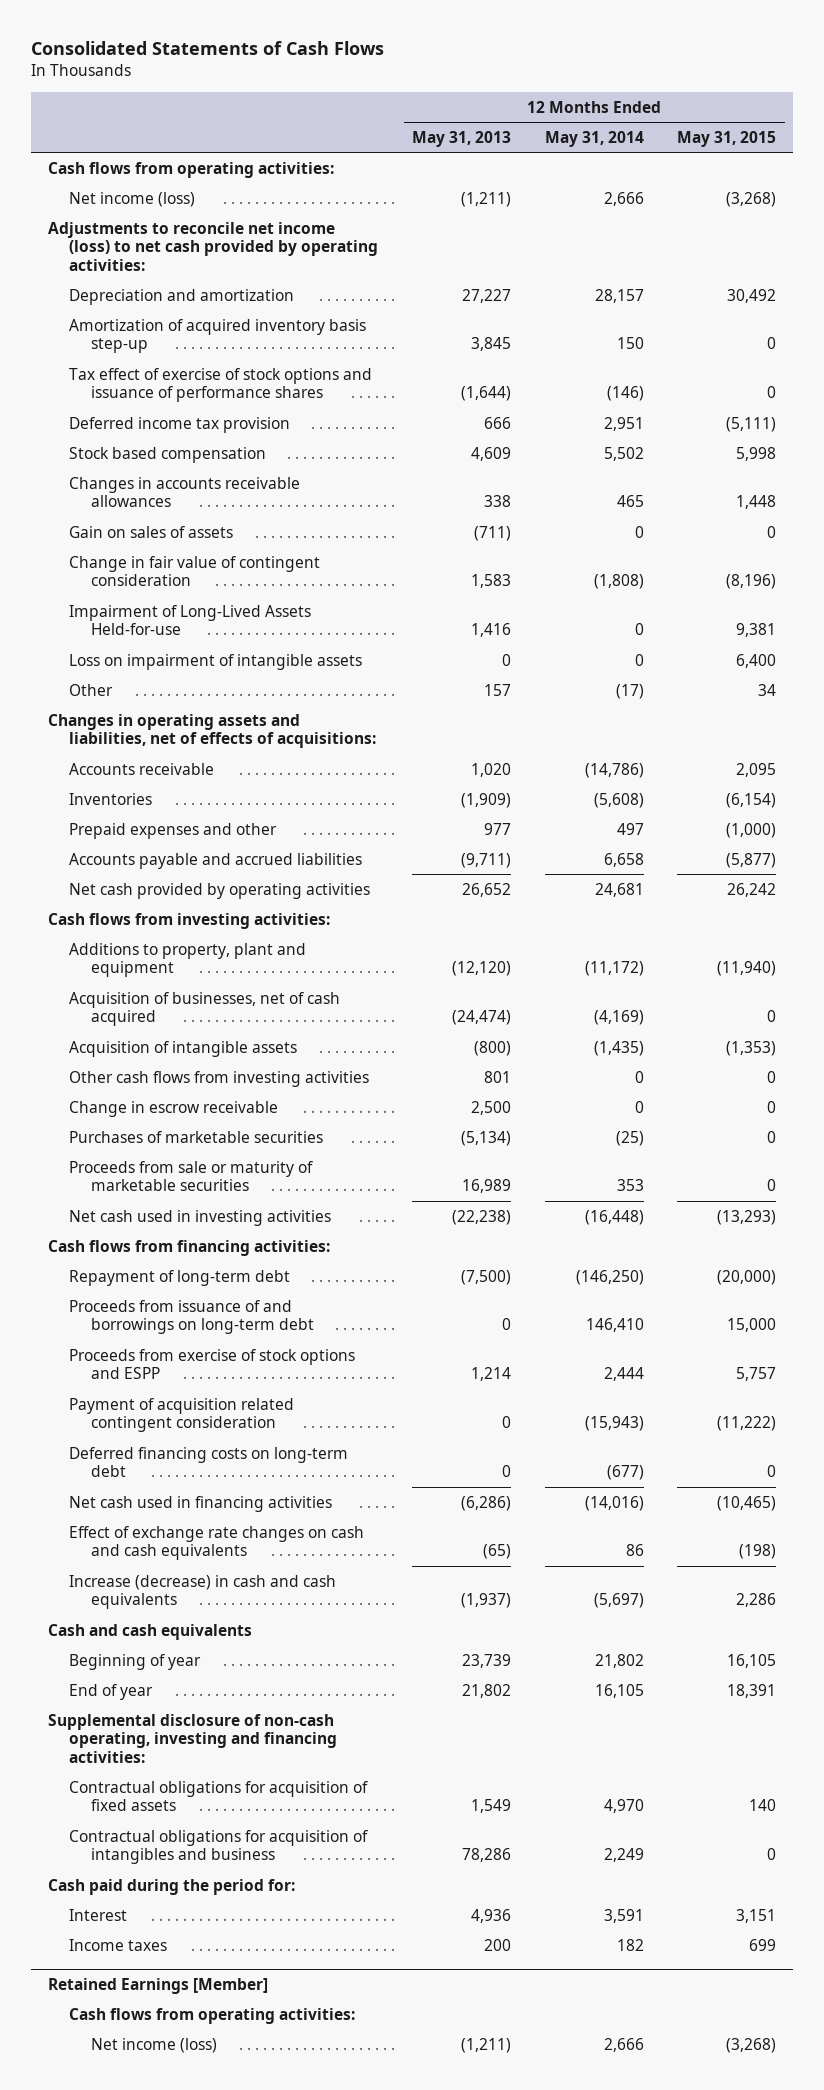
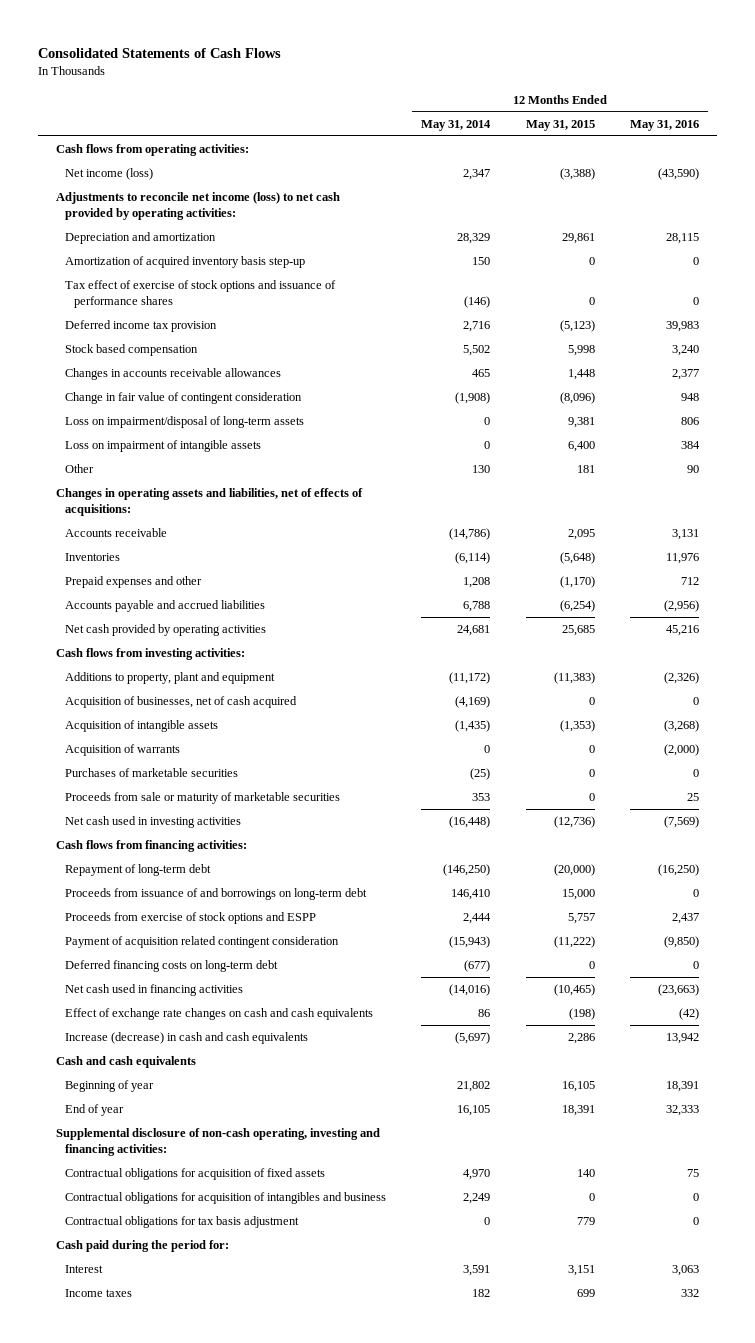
- | 12 Months Ended May 31, 2013 | 12 Months Ended May 31, 2014 | 12 Months Ended May 31, 2015
+ | 12 Months Ended May 31, 2014 | 12 Months Ended May 31, 2015 | 12 Months Ended May 31, 2016
- Net income (loss) | (1,211) | 2,666 | (3,268)
+ Net income (loss) | 2,347 | (3,388) | (43,590)
- Depreciation and amortization | 27,227 | 28,157 | 30,492
+ Depreciation and amortization | 28,329 | 29,861 | 28,115
- Deferred income tax provision | 666 | 2,951 | (5,111)
+ Deferred income tax provision | 2,716 | (5,123) | 39,983
- Gain on sales of assets | (711) | 0 | 0
- Change in fair value of contingent consideration | 1,583 | (1,808) | (8,196)
- Impairment of Long-Lived Assets Held-for-use | 1,416 | 0 | 9,381
+ Change in fair value of contingent consideration | (1,908) | (8,096) | 948
+ Loss on impairment/disposal of long-term assets | 0 | 9,381 | 806
- Other | 157 | (17) | 34
+ Other | 130 | 181 | 90
- Inventories | (1,909) | (5,608) | (6,154)
- Prepaid expenses and other | 977 | 497 | (1,000)
- Accounts payable and accrued liabilities | (9,711) | 6,658 | (5,877)
- Net cash provided by operating activities | 26,652 | 24,681 | 26,242
+ Inventories | (6,114) | (5,648) | 11,976
+ Prepaid expenses and other | 1,208 | (1,170) | 712
+ Accounts payable and accrued liabilities | 6,788 | (6,254) | (2,956)
+ Net cash provided by operating activities | 24,681 | 25,685 | 45,216
- Additions to property, plant and equipment | (12,120) | (11,172) | (11,940)
+ Additions to property, plant and equipment | (11,172) | (11,383) | (2,326)
- Other cash flows from investing activities | 801 | 0 | 0
- Change in escrow receivable | 2,500 | 0 | 0
+ Acquisition of warrants | 0 | 0 | (2,000)
- Net cash used in investing activities | (22,238) | (16,448) | (13,293)
+ Net cash used in investing activities | (16,448) | (12,736) | (7,569)
+ Contractual obligations for tax basis adjustment | 0 | 779 | 0
- Retained Earnings [Member]
- Cash flows from operating activities:
- Net income (loss) | (1,211) | 2,666 | (3,268)

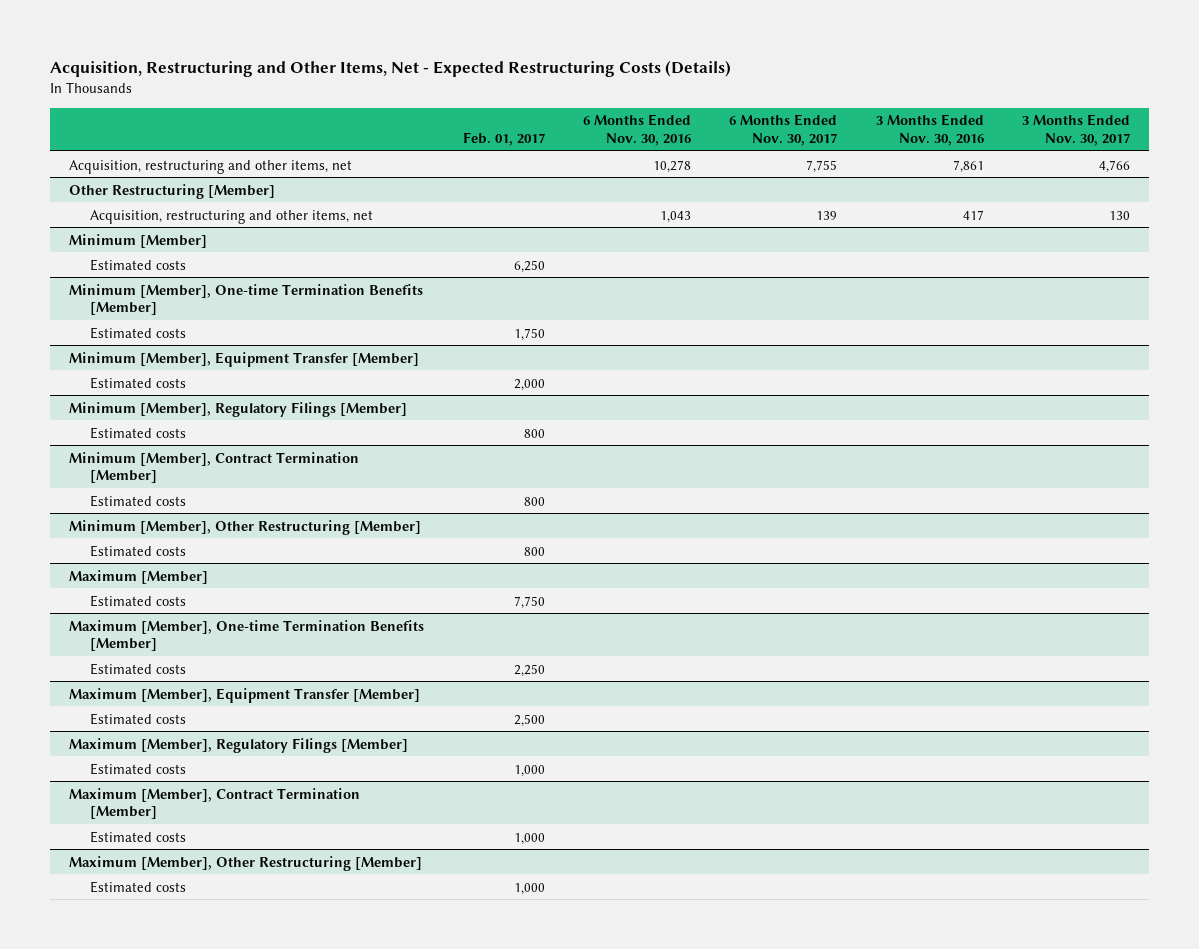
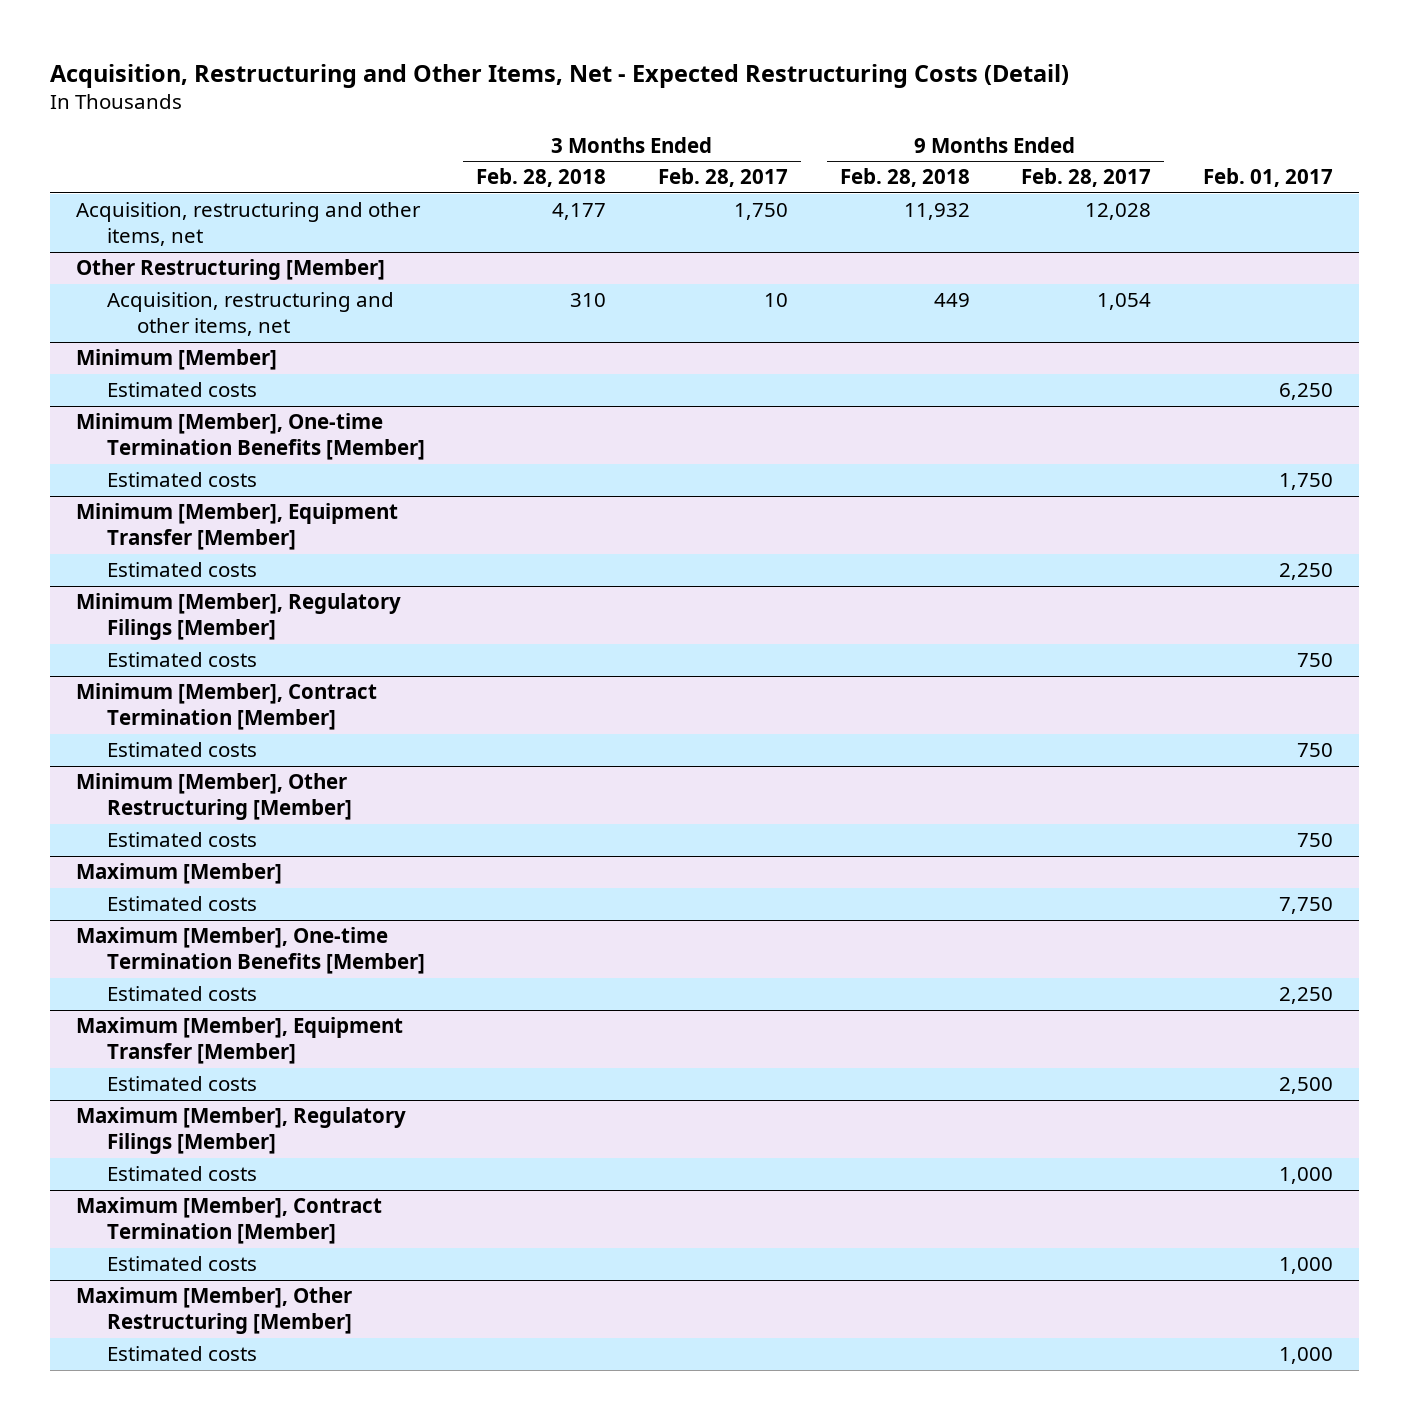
- Acquisition, Restructuring and Other Items, Net - Expected Restructuring Costs (Details)
+ Acquisition, Restructuring and Other Items, Net - Expected Restructuring Costs (Detail)
- | Feb. 01, 2017 | 6 Months Ended Nov. 30, 2016 | 6 Months Ended Nov. 30, 2017 | 3 Months Ended Nov. 30, 2016 | 3 Months Ended Nov. 30, 2017
+ | 3 Months Ended Feb. 28, 2018 | 3 Months Ended Feb. 28, 2017 | 9 Months Ended Feb. 28, 2018 | 9 Months Ended Feb. 28, 2017 | Feb. 01, 2017
@ Minimum [Member], Equipment Transfer [Member]
- Estimated costs | 2,000 | | | |
+ Estimated costs | | | | | 2,250
@ Minimum [Member], Regulatory Filings [Member]
- Estimated costs | 800 | | | |
+ Estimated costs | | | | | 750
@ Minimum [Member], Contract Termination [Member]
- Estimated costs | 800 | | | |
+ Estimated costs | | | | | 750
@ Minimum [Member], Other Restructuring [Member]
- Estimated costs | 800 | | | |
+ Estimated costs | | | | | 750

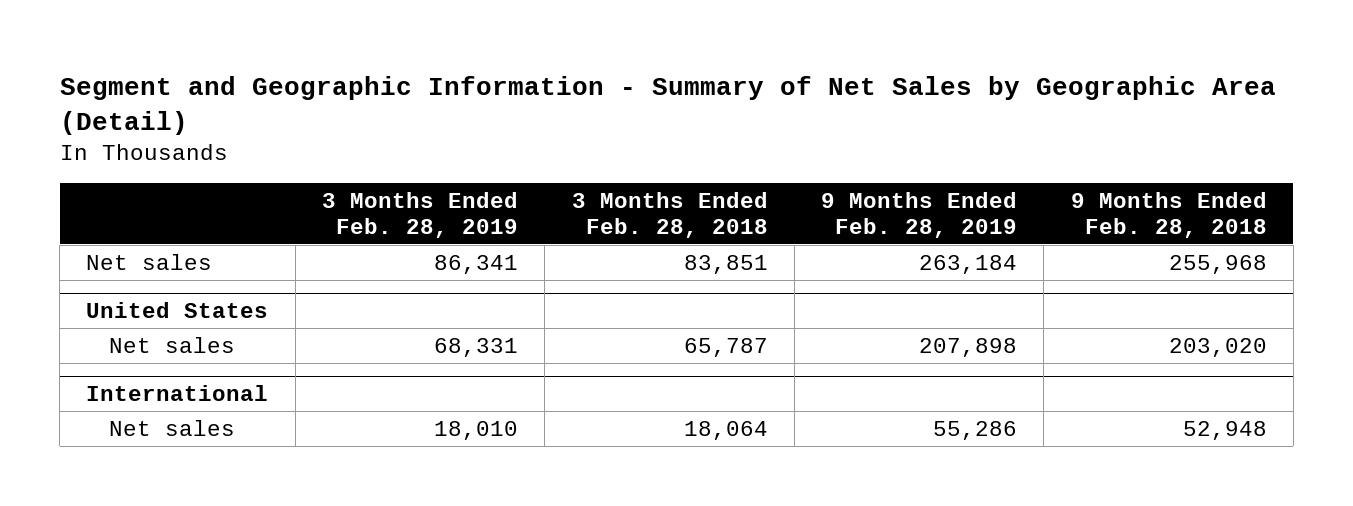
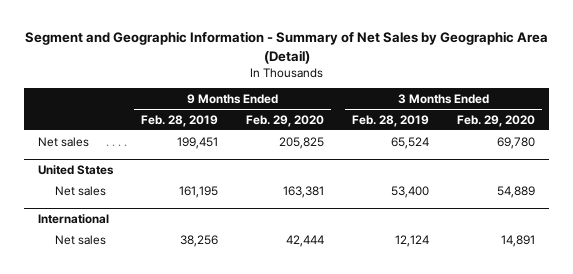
- | 3 Months Ended Feb. 28, 2019 | 3 Months Ended Feb. 28, 2018 | 9 Months Ended Feb. 28, 2019 | 9 Months Ended Feb. 28, 2018
+ | 9 Months Ended Feb. 28, 2019 | 9 Months Ended Feb. 29, 2020 | 3 Months Ended Feb. 28, 2019 | 3 Months Ended Feb. 29, 2020
- Net sales | 86,341 | 83,851 | 263,184 | 255,968
+ Net sales | 199,451 | 205,825 | 65,524 | 69,780
@ United States
- Net sales | 68,331 | 65,787 | 207,898 | 203,020
+ Net sales | 161,195 | 163,381 | 53,400 | 54,889
@ International
- Net sales | 18,010 | 18,064 | 55,286 | 52,948
+ Net sales | 38,256 | 42,444 | 12,124 | 14,891

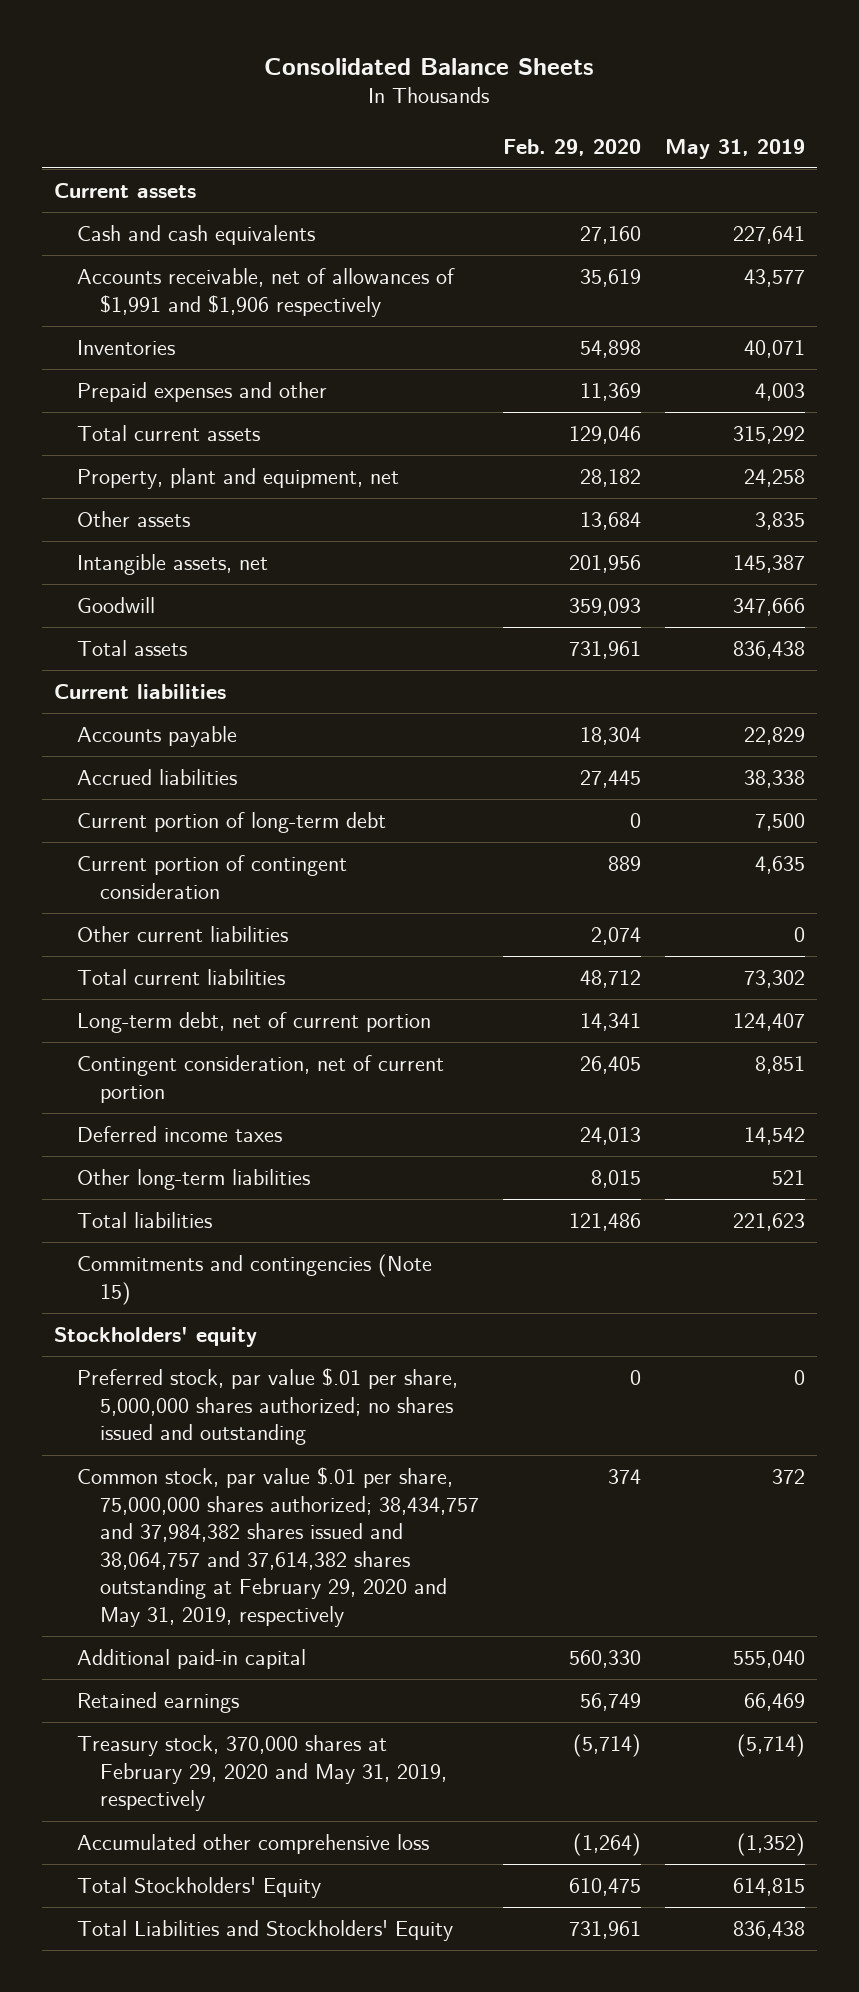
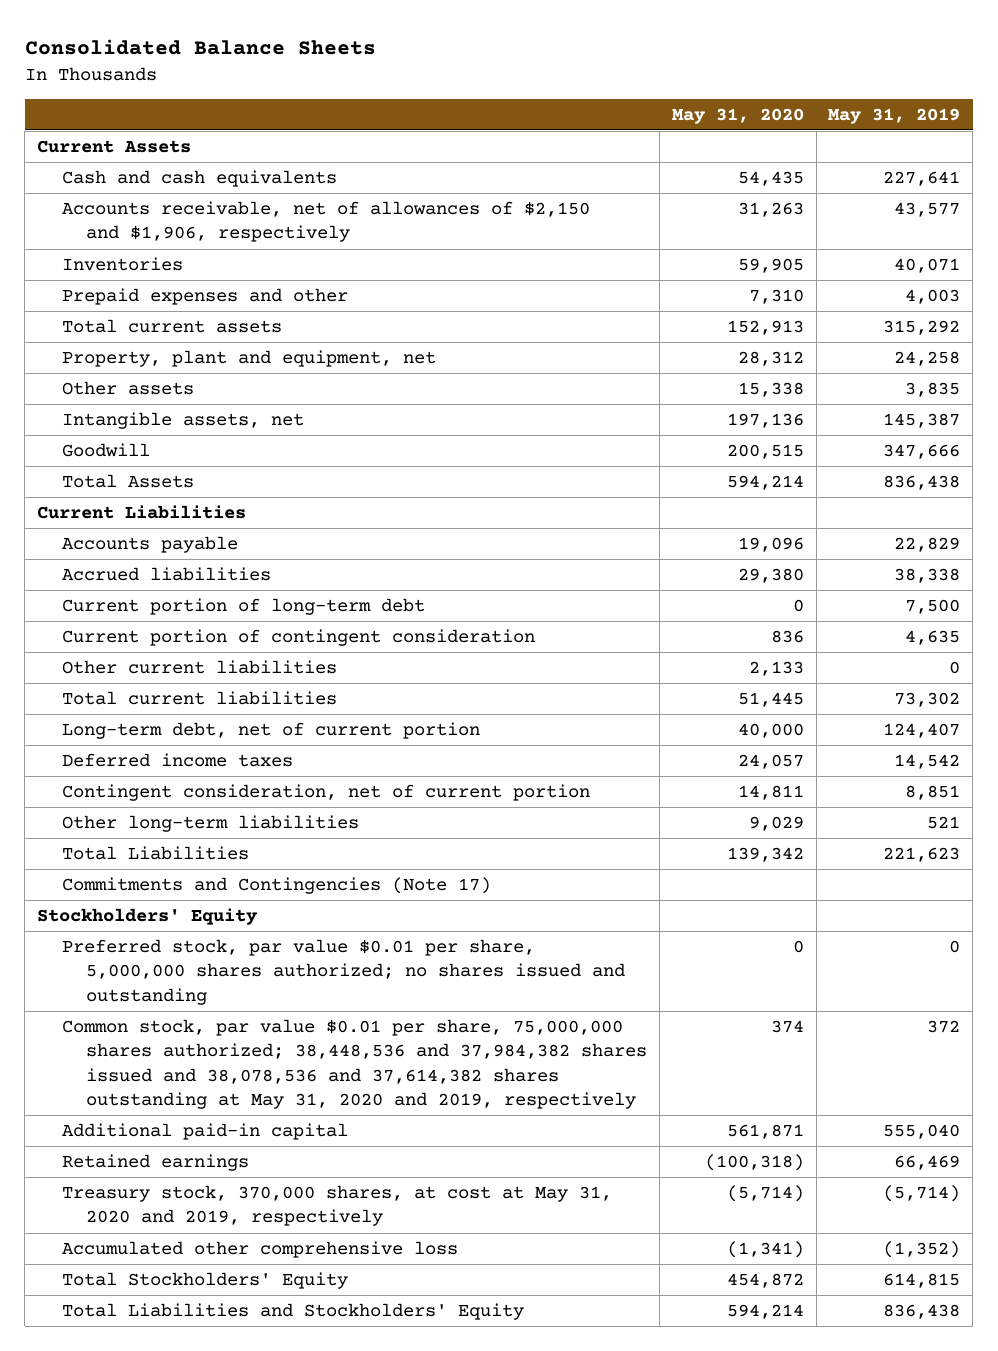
- | Feb. 29, 2020 | May 31, 2019
+ | May 31, 2020 | May 31, 2019
- Current assets
+ Current Assets
- Accounts receivable, net of allowances of $1,991 and $1,906 respectively | 35,619 | 43,577
+ Accounts receivable, net of allowances of $2,150 and $1,906, respectively | 31,263 | 43,577
- Total assets | 731,961 | 836,438
- Current liabilities
+ Total Assets | 594,214 | 836,438
+ Current Liabilities
moved down: Contingent consideration, net of current portion | 14,811 | 8,851
- Total liabilities | 121,486 | 221,623
- Commitments and contingencies (Note 15)
- Stockholders' equity
- Preferred stock, par value $.01 per share, 5,000,000 shares authorized; no shares issued and outstanding | 0 | 0
- Common stock, par value $.01 per share, 75,000,000 shares authorized; 38,434,757 and 37,984,382 shares issued and 38,064,757 and 37,614,382 shares outstanding at February 29, 2020 and May 31, 2019, respectively | 374 | 372
+ Total Liabilities | 139,342 | 221,623
+ Commitments and Contingencies (Note 17)
+ Stockholders' Equity
+ Preferred stock, par value $0.01 per share, 5,000,000 shares authorized; no shares issued and outstanding | 0 | 0
+ Common stock, par value $0.01 per share, 75,000,000 shares authorized; 38,448,536 and 37,984,382 shares issued and 38,078,536 and 37,614,382 shares outstanding at May 31, 2020 and 2019, respectively | 374 | 372
- Treasury stock, 370,000 shares at February 29, 2020 and May 31, 2019, respectively | (5,714) | (5,714)
+ Treasury stock, 370,000 shares, at cost at May 31, 2020 and 2019, respectively | (5,714) | (5,714)

